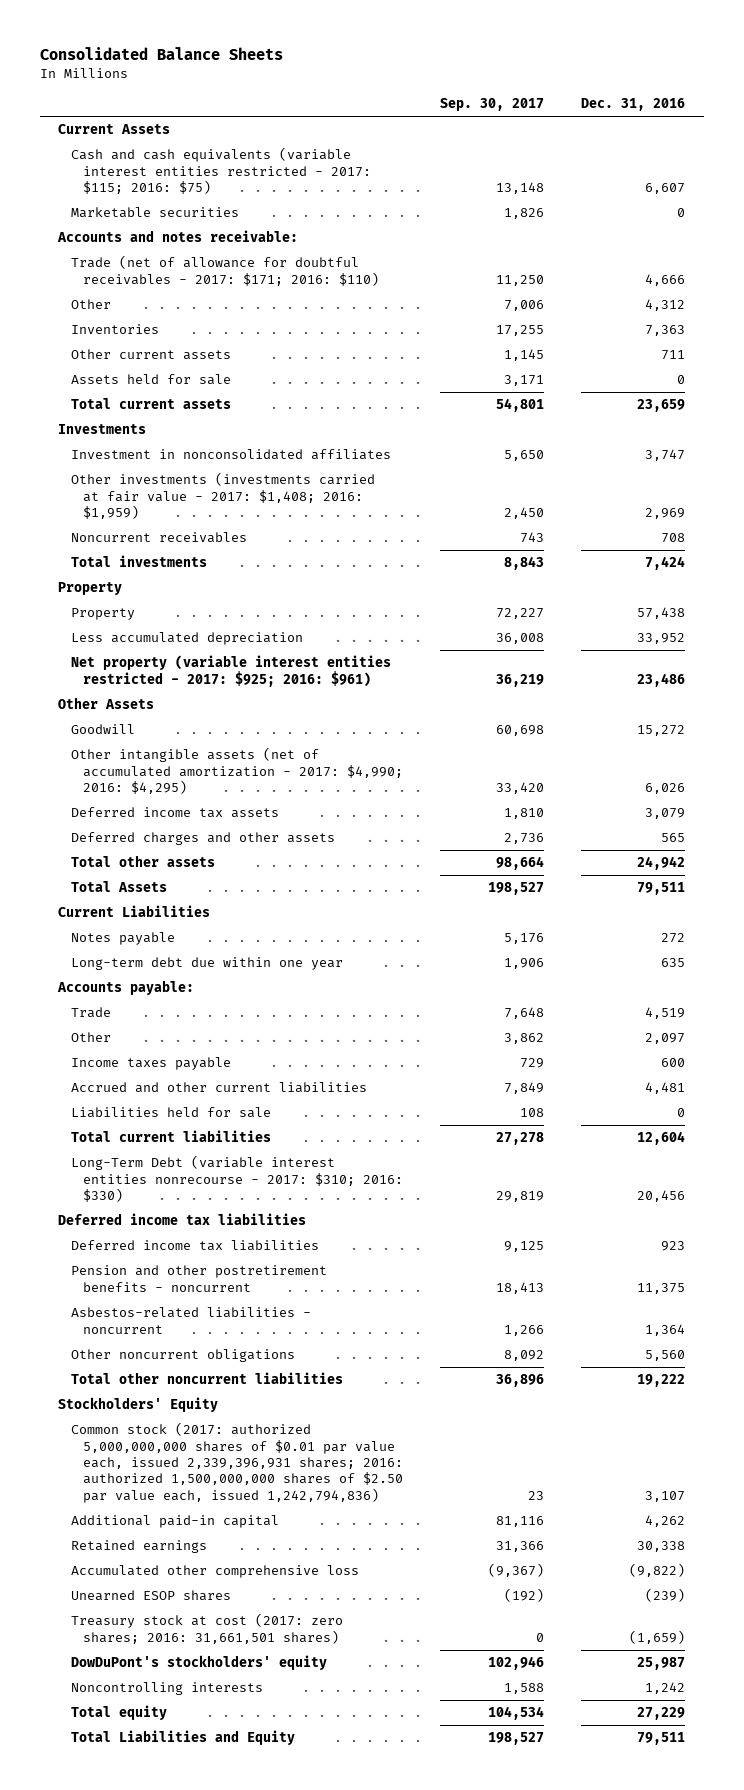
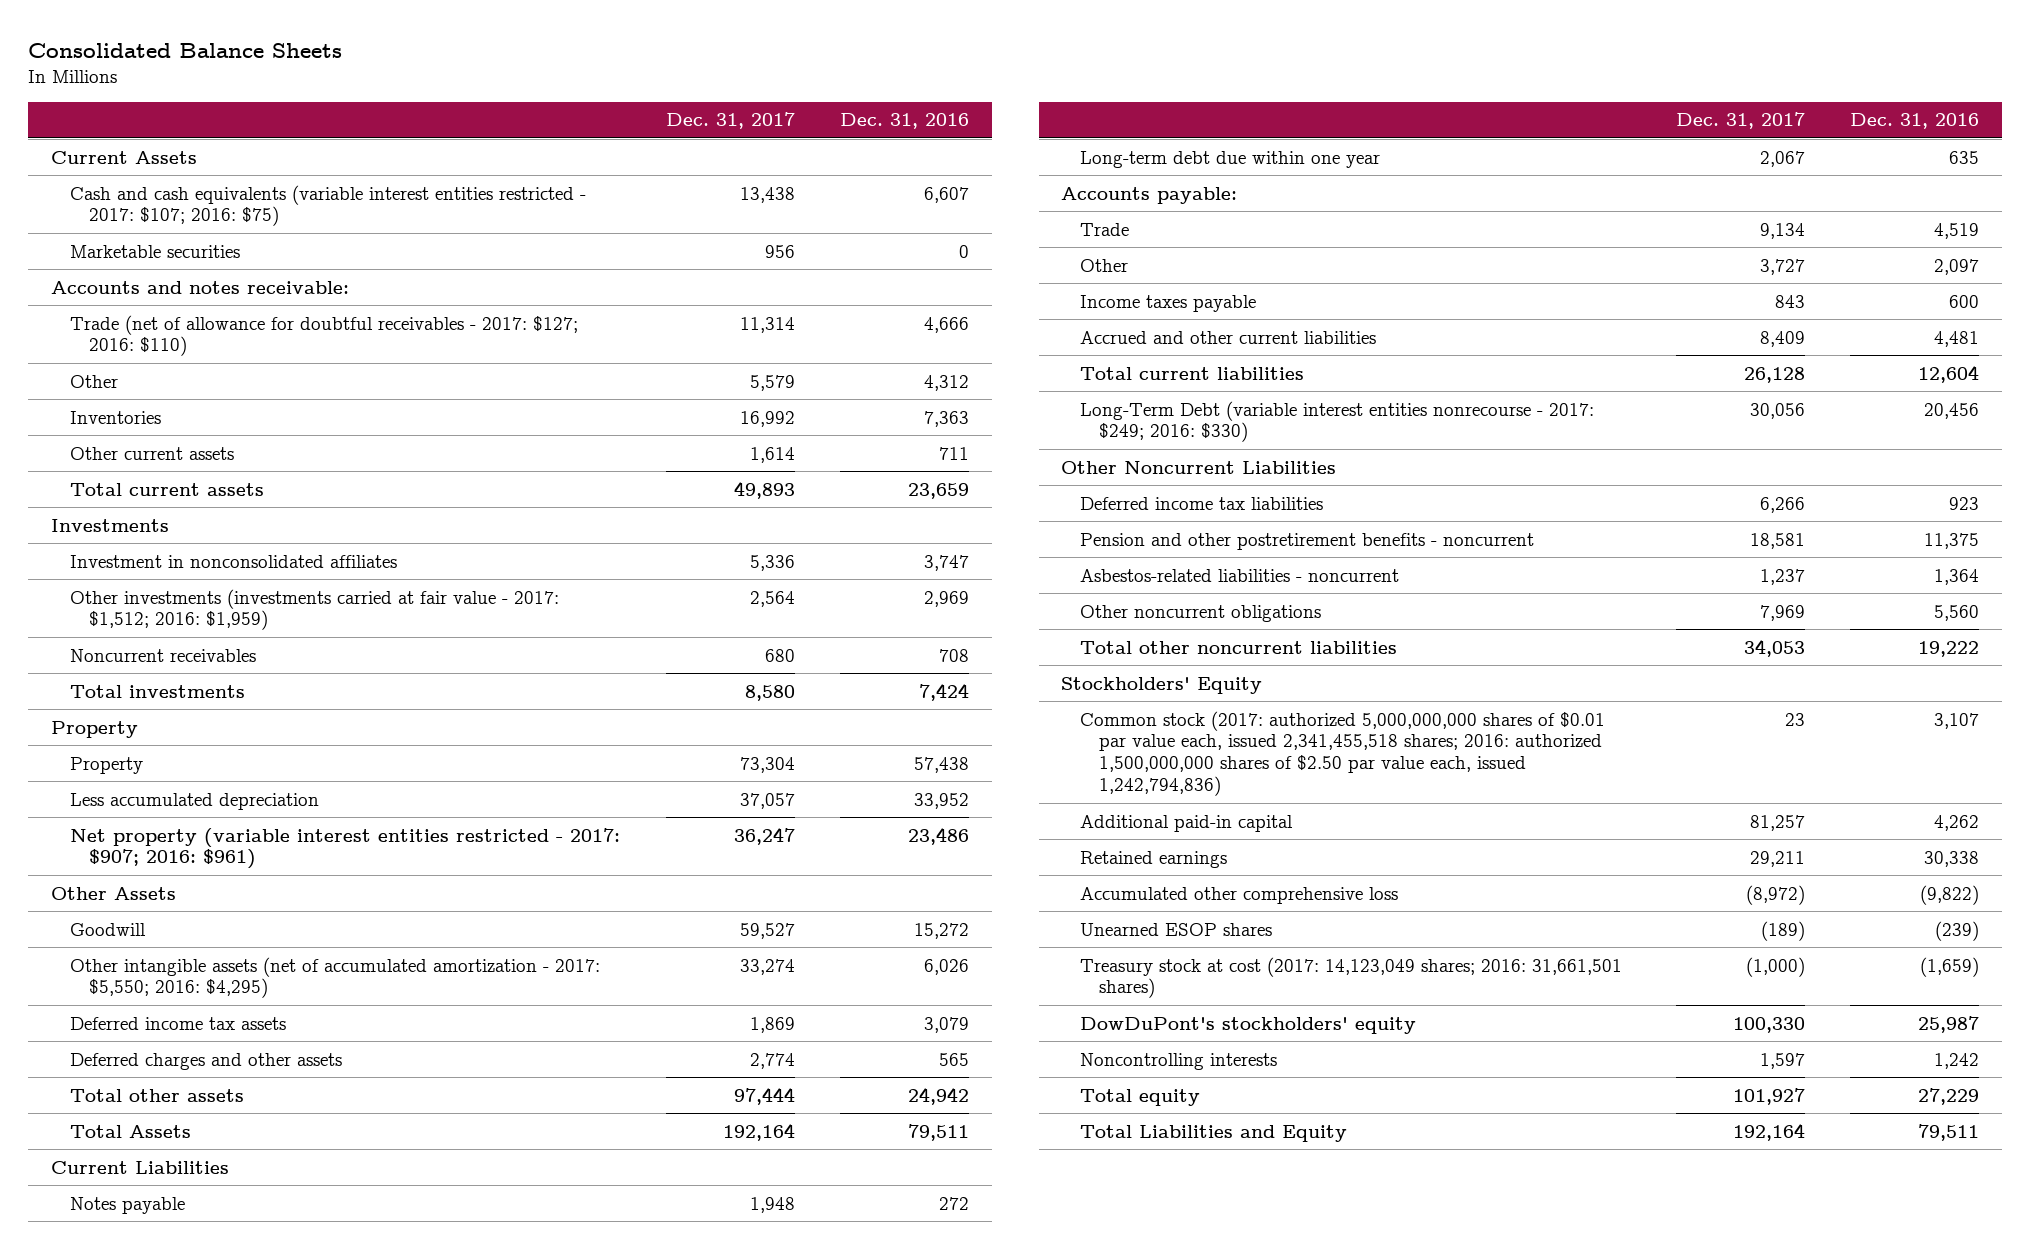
- | Sep. 30, 2017 | Dec. 31, 2016
+ | Dec. 31, 2017 | Dec. 31, 2016
- Cash and cash equivalents (variable interest entities restricted - 2017: $115; 2016: $75) | 13,148 | 6,607
+ Cash and cash equivalents (variable interest entities restricted - 2017: $107; 2016: $75) | 13,438 | 6,607
- Trade (net of allowance for doubtful receivables - 2017: $171; 2016: $110) | 11,250 | 4,666
+ Trade (net of allowance for doubtful receivables - 2017: $127; 2016: $110) | 11,314 | 4,666
- Assets held for sale | 3,171 | 0
- Other investments (investments carried at fair value - 2017: $1,408; 2016: $1,959) | 2,450 | 2,969
+ Other investments (investments carried at fair value - 2017: $1,512; 2016: $1,959) | 2,564 | 2,969
- Net property (variable interest entities restricted - 2017: $925; 2016: $961) | 36,219 | 23,486
+ Net property (variable interest entities restricted - 2017: $907; 2016: $961) | 36,247 | 23,486
- Other intangible assets (net of accumulated amortization - 2017: $4,990; 2016: $4,295) | 33,420 | 6,026
+ Other intangible assets (net of accumulated amortization - 2017: $5,550; 2016: $4,295) | 33,274 | 6,026
- Liabilities held for sale | 108 | 0
- Long-Term Debt (variable interest entities nonrecourse - 2017: $310; 2016: $330) | 29,819 | 20,456
- Deferred income tax liabilities
+ Long-Term Debt (variable interest entities nonrecourse - 2017: $249; 2016: $330) | 30,056 | 20,456
+ Other Noncurrent Liabilities
- Common stock (2017: authorized 5,000,000,000 shares of $0.01 par value each, issued 2,339,396,931 shares; 2016: authorized 1,500,000,000 shares of $2.50 par value each, issued 1,242,794,836) | 23 | 3,107
+ Common stock (2017: authorized 5,000,000,000 shares of $0.01 par value each, issued 2,341,455,518 shares; 2016: authorized 1,500,000,000 shares of $2.50 par value each, issued 1,242,794,836) | 23 | 3,107
- Treasury stock at cost (2017: zero shares; 2016: 31,661,501 shares) | 0 | (1,659)
+ Treasury stock at cost (2017: 14,123,049 shares; 2016: 31,661,501 shares) | (1,000) | (1,659)

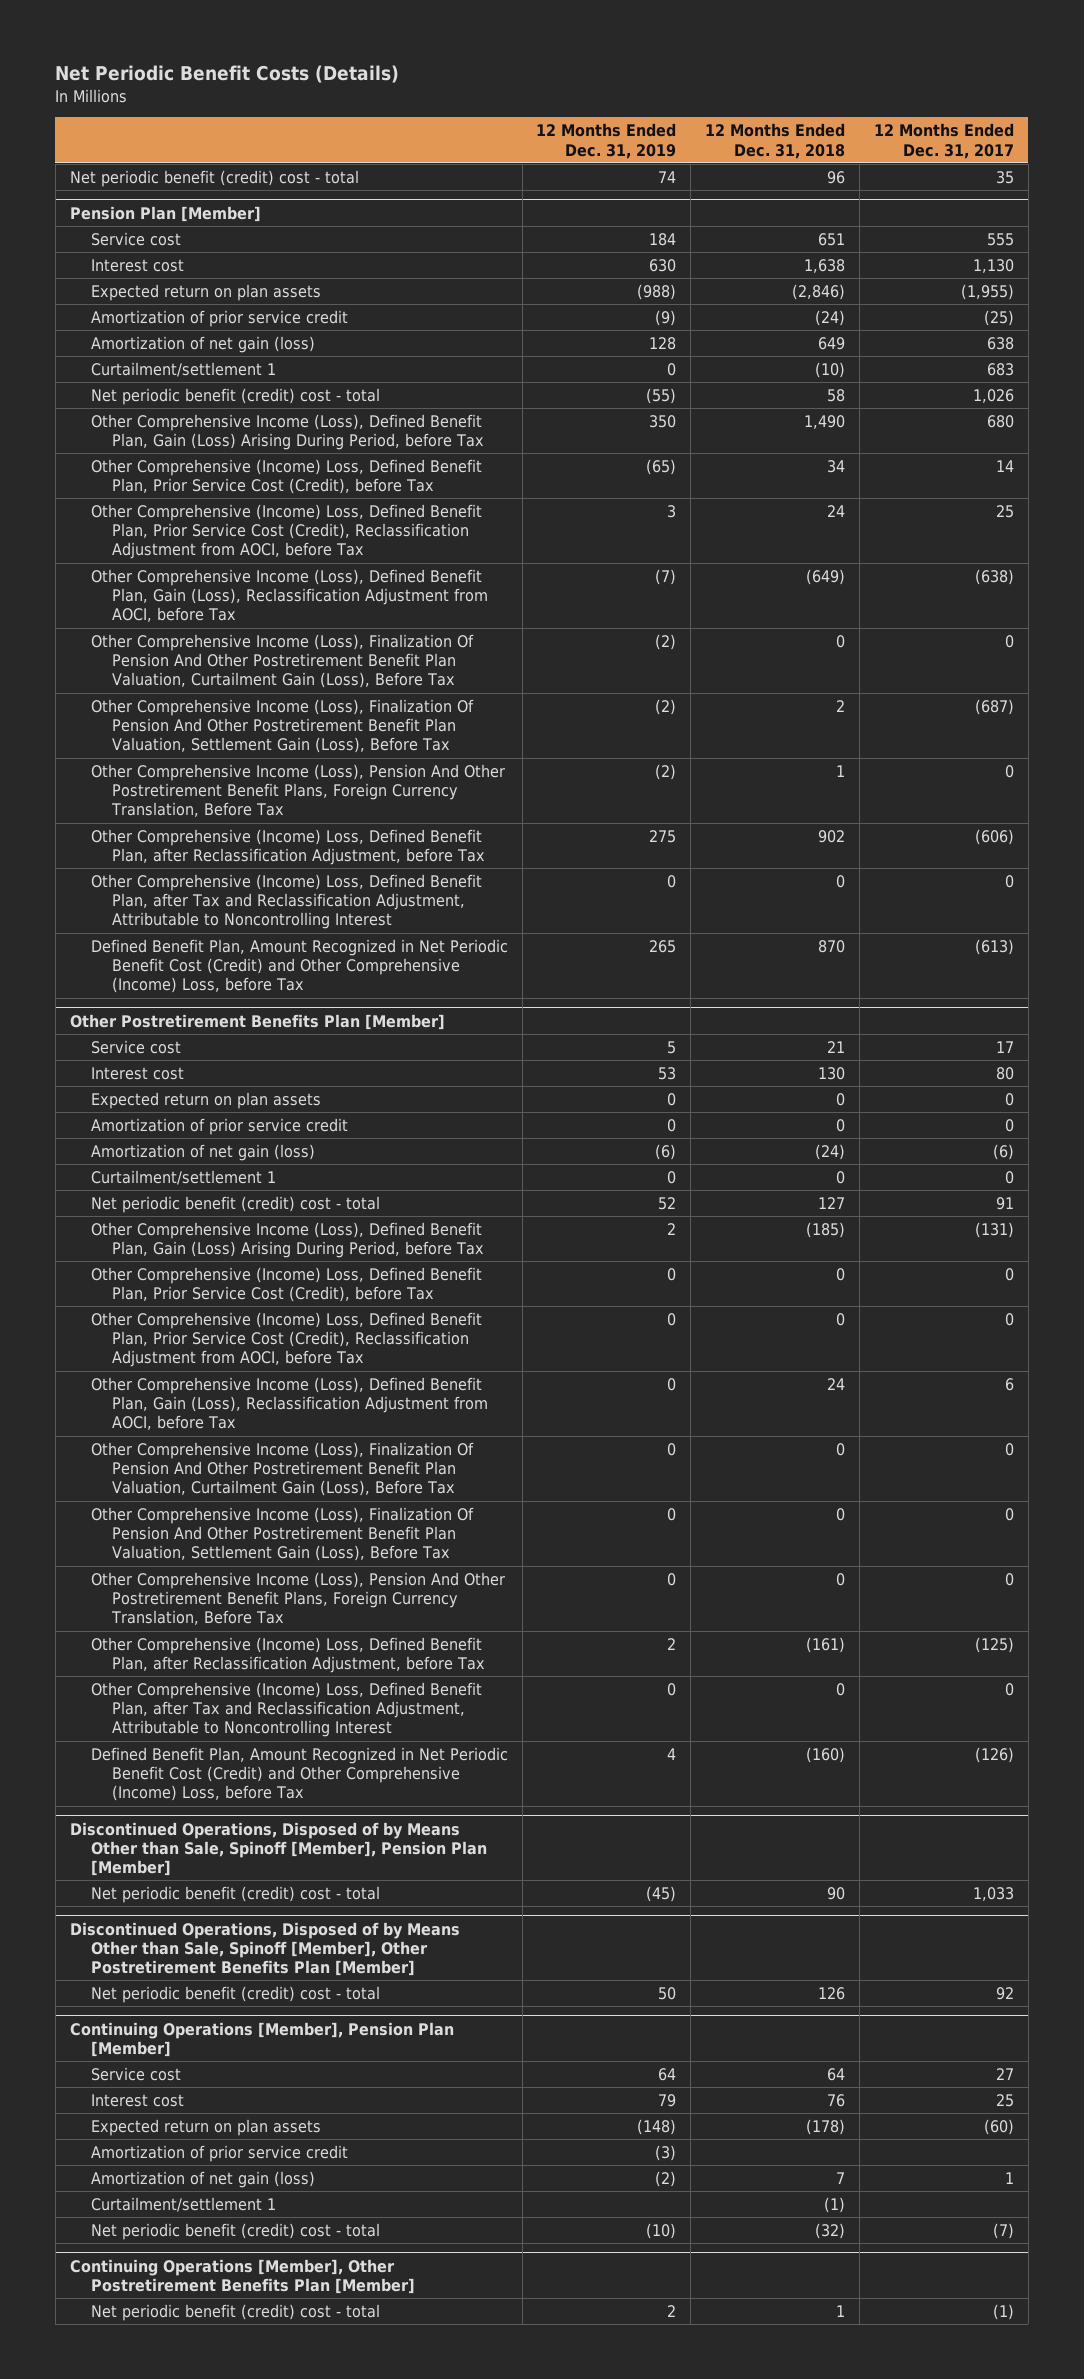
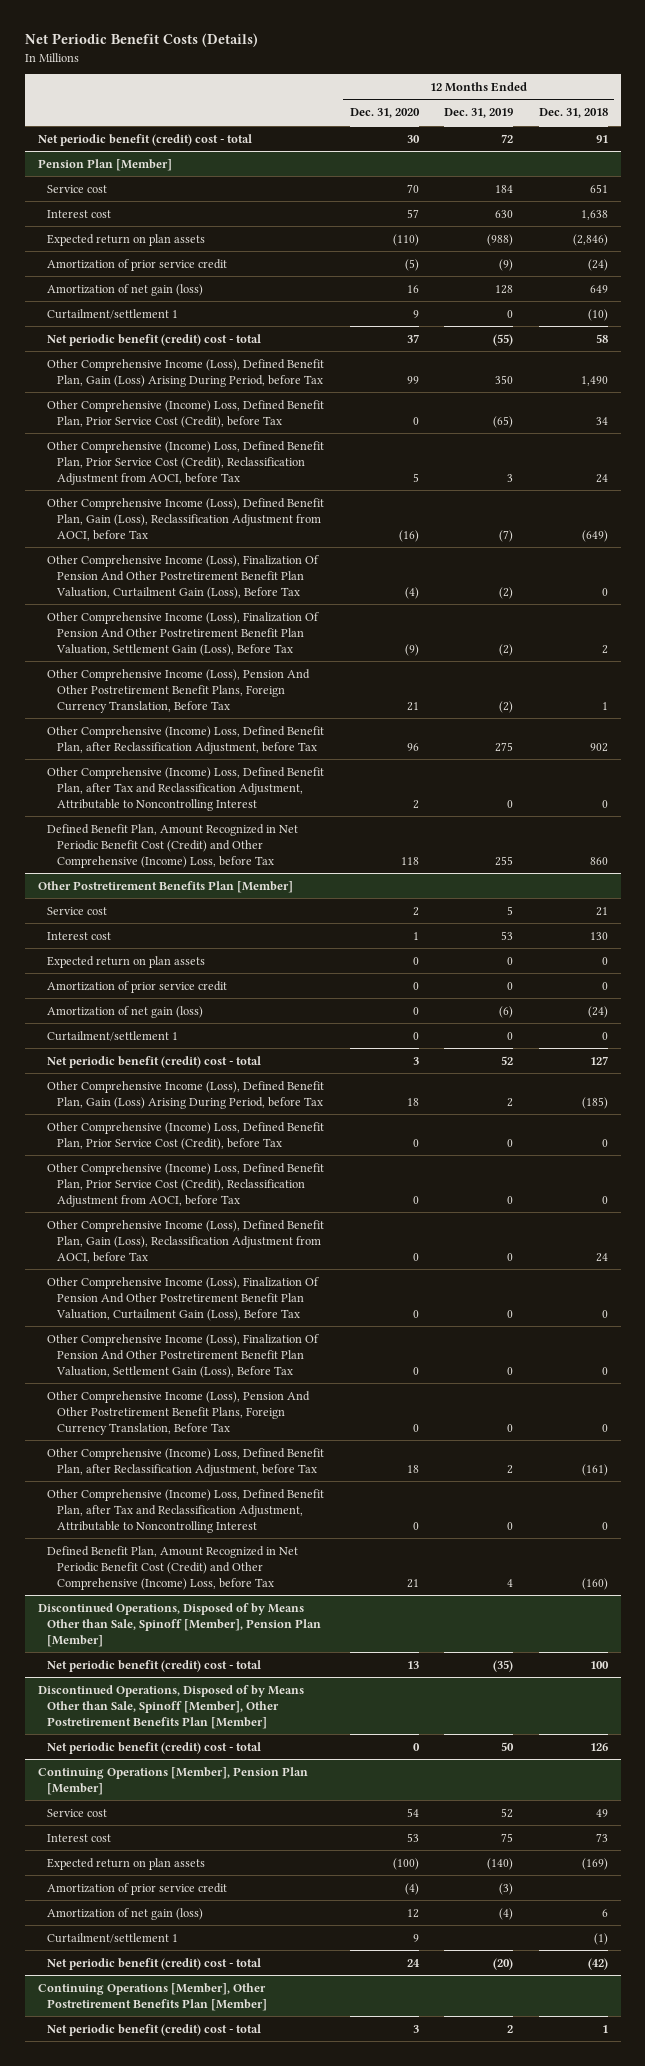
- | 12 Months Ended Dec. 31, 2019 | 12 Months Ended Dec. 31, 2018 | 12 Months Ended Dec. 31, 2017
+ | 12 Months Ended Dec. 31, 2020 | 12 Months Ended Dec. 31, 2019 | 12 Months Ended Dec. 31, 2018
- Net periodic benefit (credit) cost - total | 74 | 96 | 35
+ Net periodic benefit (credit) cost - total | 30 | 72 | 91
@ Pension Plan [Member]
- Defined Benefit Plan, Amount Recognized in Net Periodic Benefit Cost (Credit) and Other Comprehensive (Income) Loss, before Tax | 265 | 870 | (613)
+ Defined Benefit Plan, Amount Recognized in Net Periodic Benefit Cost (Credit) and Other Comprehensive (Income) Loss, before Tax | 118 | 255 | 860
@ Discontinued Operations, Disposed of by Means Other than Sale, Spinoff [Member], Pension Plan [Member]
- Net periodic benefit (credit) cost - total | (45) | 90 | 1,033
+ Net periodic benefit (credit) cost - total | 13 | (35) | 100
@ Continuing Operations [Member], Pension Plan [Member]
- Service cost | 64 | 64 | 27
- Interest cost | 79 | 76 | 25
- Expected return on plan assets | (148) | (178) | (60)
+ Service cost | 54 | 52 | 49
+ Interest cost | 53 | 75 | 73
+ Expected return on plan assets | (100) | (140) | (169)
- Amortization of net gain (loss) | (2) | 7 | 1
+ Amortization of net gain (loss) | 12 | (4) | 6
- Net periodic benefit (credit) cost - total | (10) | (32) | (7)
+ Net periodic benefit (credit) cost - total | 24 | (20) | (42)

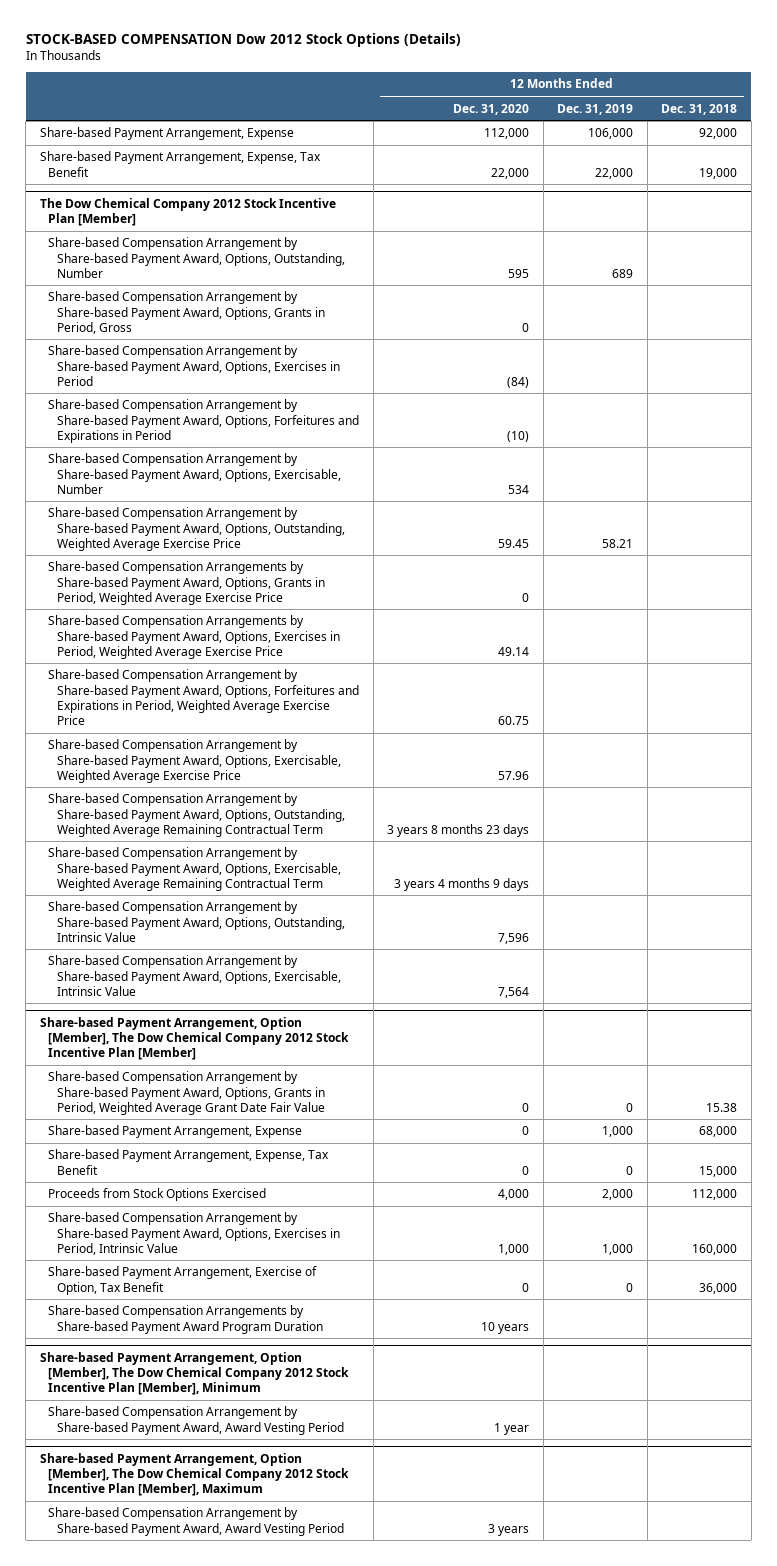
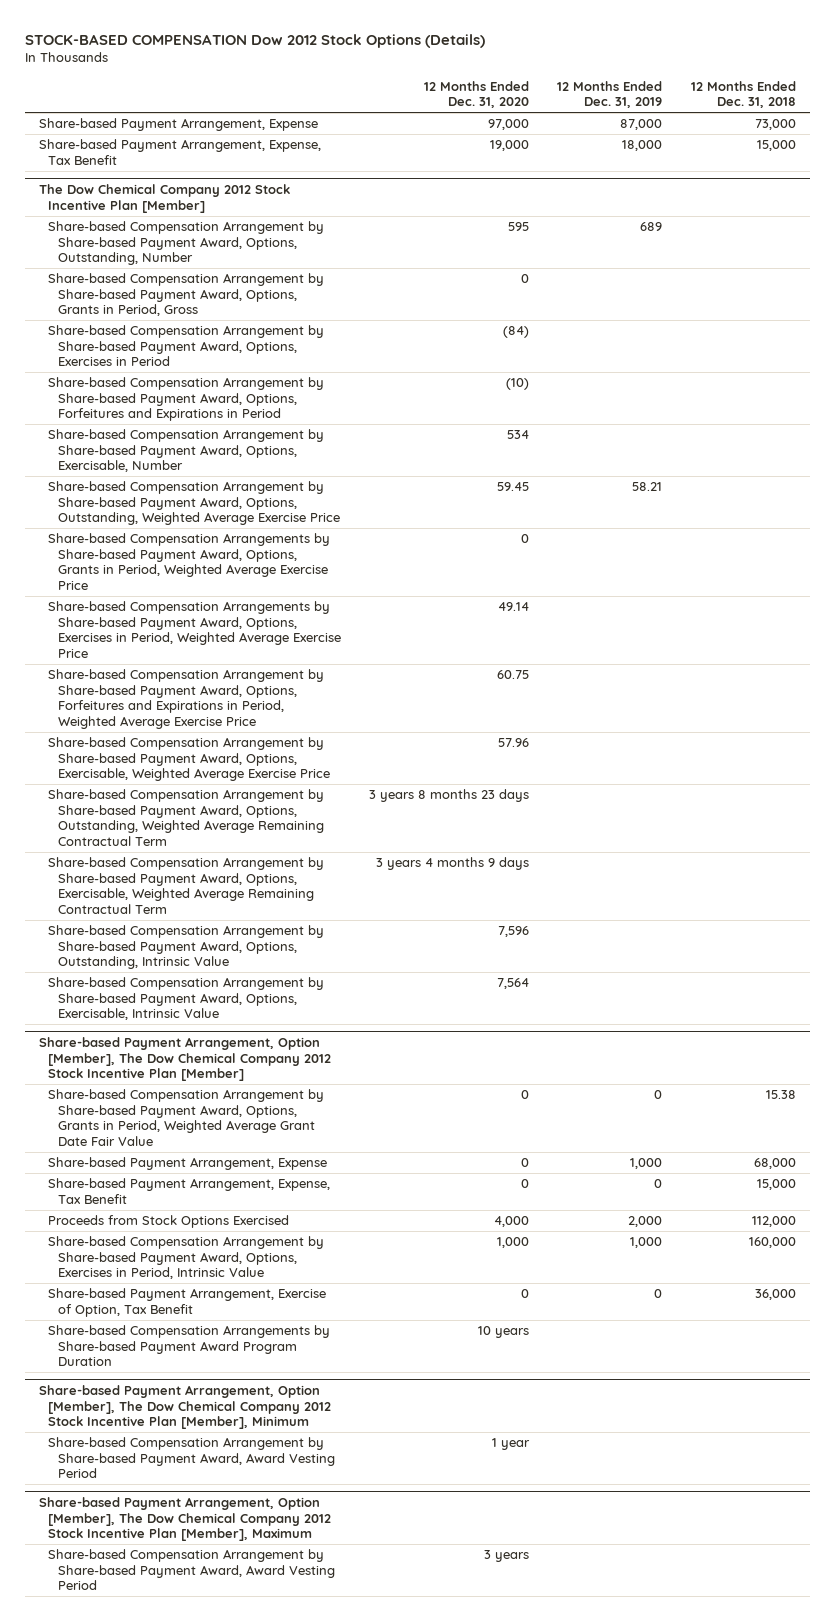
- Share-based Payment Arrangement, Expense | 112,000 | 106,000 | 92,000
- Share-based Payment Arrangement, Expense, Tax Benefit | 22,000 | 22,000 | 19,000
+ Share-based Payment Arrangement, Expense | 97,000 | 87,000 | 73,000
+ Share-based Payment Arrangement, Expense, Tax Benefit | 19,000 | 18,000 | 15,000

